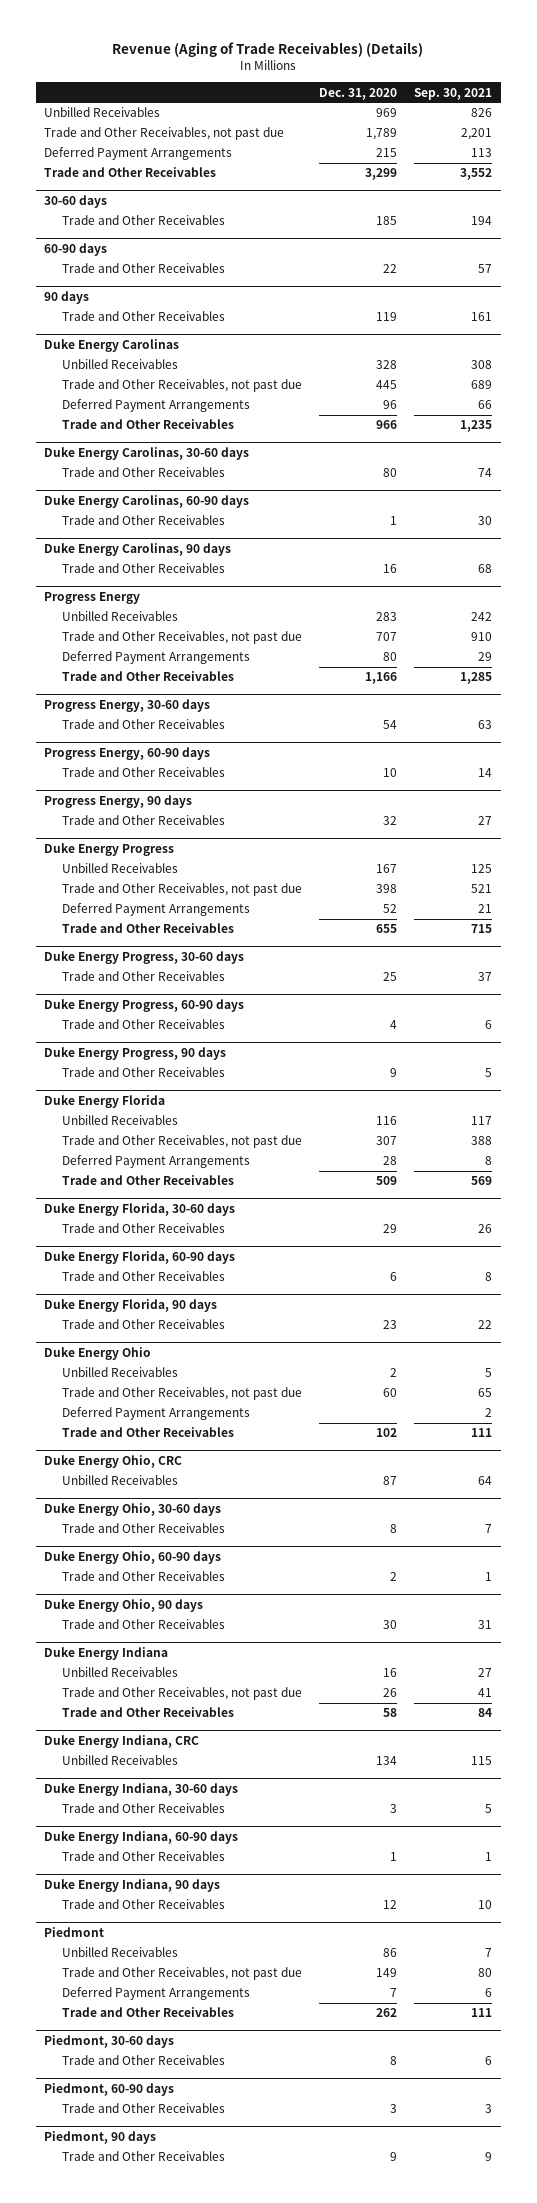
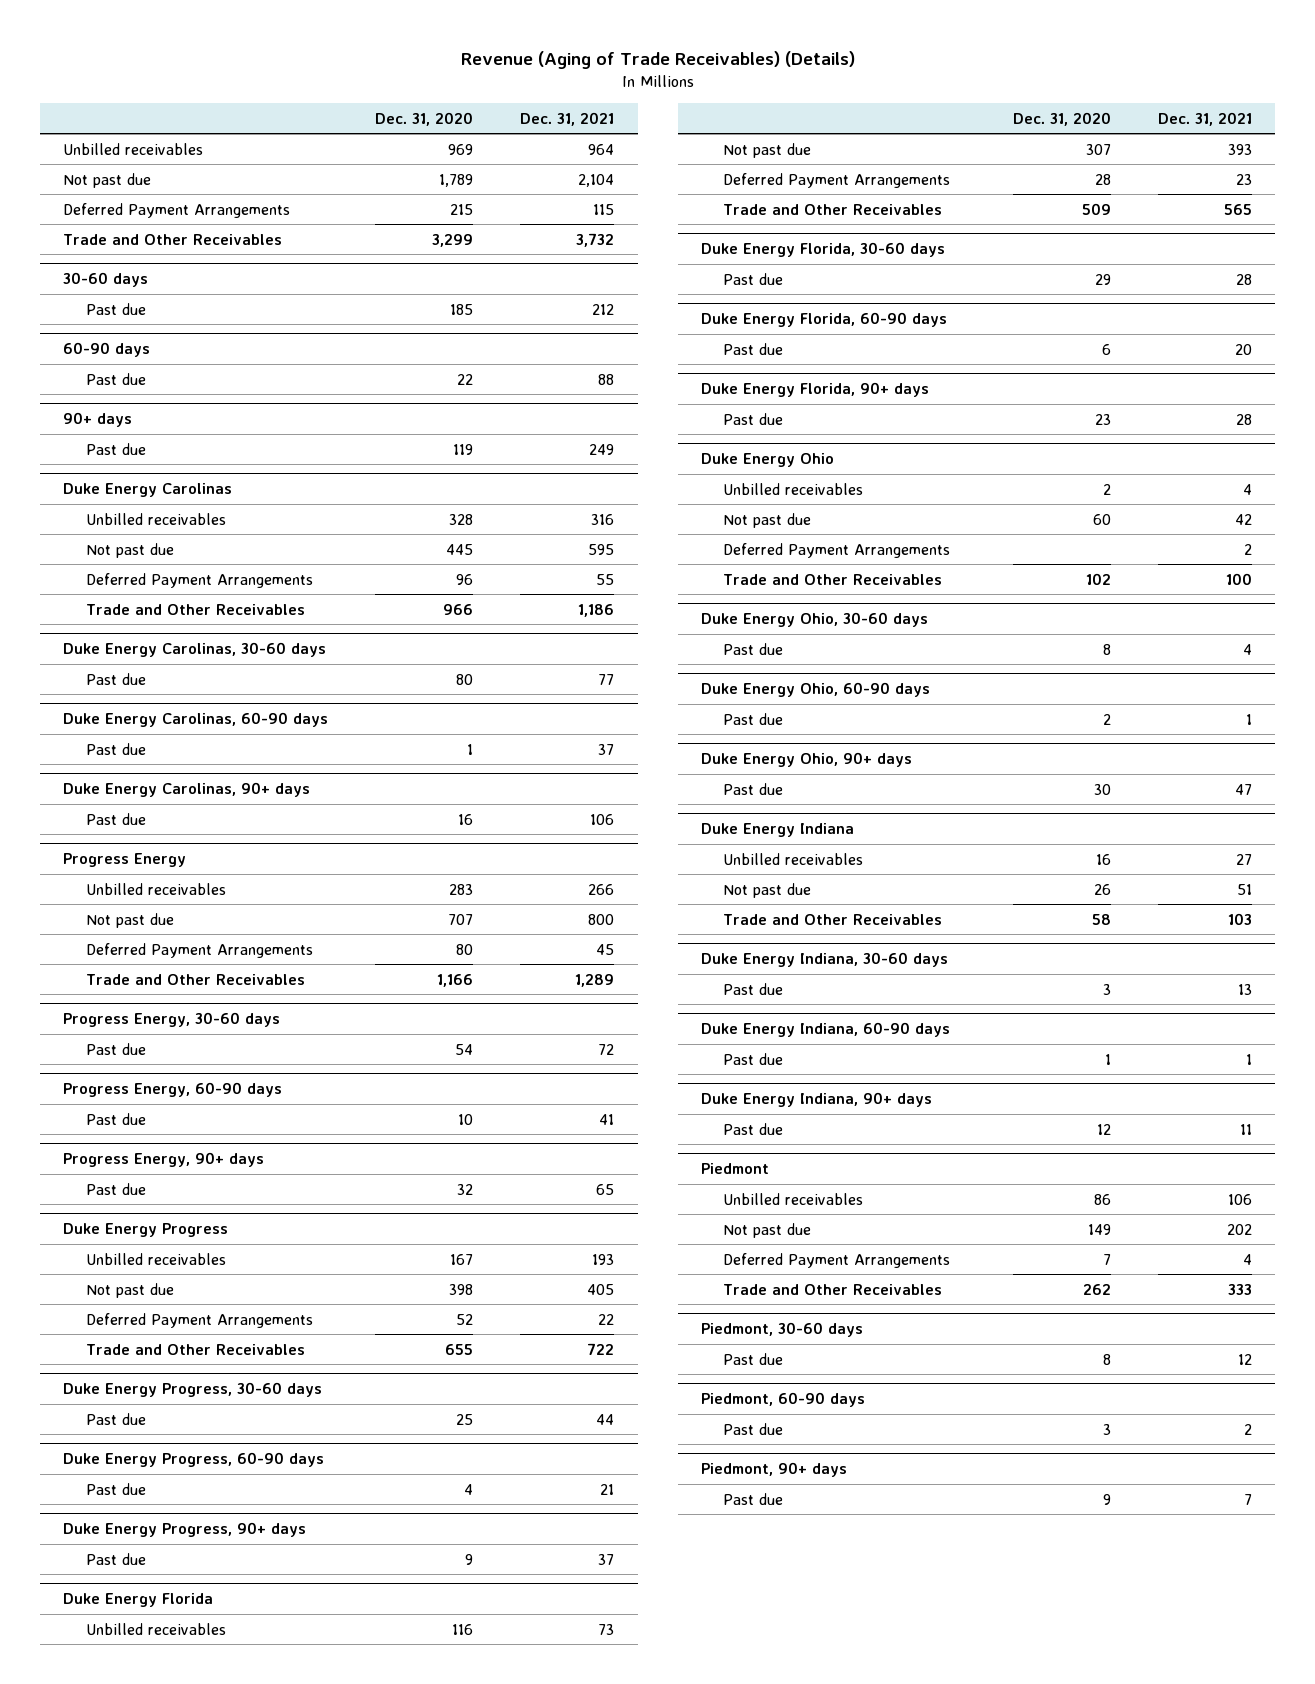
- | Dec. 31, 2020 | Sep. 30, 2021
+ | Dec. 31, 2020 | Dec. 31, 2021
- Unbilled Receivables | 969 | 826
- Trade and Other Receivables, not past due | 1,789 | 2,201
+ Unbilled receivables | 969 | 964
+ Not past due | 1,789 | 2,104
@ 30-60 days
- Trade and Other Receivables | 185 | 194
+ Past due | 185 | 212
@ 60-90 days
- Trade and Other Receivables | 22 | 57
- 90 days
- Trade and Other Receivables | 119 | 161
@ 60-90 days
+ Past due | 22 | 88
+ 90+ days
+ Past due | 119 | 249
@ Duke Energy Carolinas
- Unbilled Receivables | 328 | 308
- Trade and Other Receivables, not past due | 445 | 689
+ Unbilled receivables | 328 | 316
+ Not past due | 445 | 595
@ Duke Energy Carolinas, 30-60 days
- Trade and Other Receivables | 80 | 74
+ Past due | 80 | 77
@ Duke Energy Carolinas, 60-90 days
- Trade and Other Receivables | 1 | 30
- Duke Energy Carolinas, 90 days
- Trade and Other Receivables | 16 | 68
@ Duke Energy Carolinas, 60-90 days
+ Past due | 1 | 37
+ Duke Energy Carolinas, 90+ days
+ Past due | 16 | 106
@ Progress Energy
- Unbilled Receivables | 283 | 242
- Trade and Other Receivables, not past due | 707 | 910
+ Unbilled receivables | 283 | 266
+ Not past due | 707 | 800
@ Progress Energy, 30-60 days
- Trade and Other Receivables | 54 | 63
+ Past due | 54 | 72
@ Progress Energy, 60-90 days
- Trade and Other Receivables | 10 | 14
- Progress Energy, 90 days
- Trade and Other Receivables | 32 | 27
@ Progress Energy, 60-90 days
+ Past due | 10 | 41
+ Progress Energy, 90+ days
+ Past due | 32 | 65
@ Duke Energy Progress
- Unbilled Receivables | 167 | 125
- Trade and Other Receivables, not past due | 398 | 521
+ Unbilled receivables | 167 | 193
+ Not past due | 398 | 405
@ Duke Energy Progress, 30-60 days
- Trade and Other Receivables | 25 | 37
+ Past due | 25 | 44
@ Duke Energy Progress, 60-90 days
- Trade and Other Receivables | 4 | 6
- Duke Energy Progress, 90 days
- Trade and Other Receivables | 9 | 5
@ Duke Energy Progress, 60-90 days
+ Past due | 4 | 21
+ Duke Energy Progress, 90+ days
+ Past due | 9 | 37
@ Duke Energy Florida
- Unbilled Receivables | 116 | 117
- Trade and Other Receivables, not past due | 307 | 388
+ Unbilled receivables | 116 | 73
+ Not past due | 307 | 393
@ Duke Energy Florida, 30-60 days
- Trade and Other Receivables | 29 | 26
+ Past due | 29 | 28
@ Duke Energy Florida, 60-90 days
- Trade and Other Receivables | 6 | 8
- Duke Energy Florida, 90 days
- Trade and Other Receivables | 23 | 22
@ Duke Energy Florida, 60-90 days
+ Past due | 6 | 20
+ Duke Energy Florida, 90+ days
+ Past due | 23 | 28
@ Duke Energy Ohio
- Unbilled Receivables | 2 | 5
- Trade and Other Receivables, not past due | 60 | 65
+ Unbilled receivables | 2 | 4
+ Not past due | 60 | 42
- Duke Energy Ohio, CRC
- Unbilled Receivables | 87 | 64
@ Duke Energy Ohio, 30-60 days
- Trade and Other Receivables | 8 | 7
+ Past due | 8 | 4
@ Duke Energy Ohio, 60-90 days
- Trade and Other Receivables | 2 | 1
- Duke Energy Ohio, 90 days
- Trade and Other Receivables | 30 | 31
@ Duke Energy Ohio, 60-90 days
+ Past due | 2 | 1
+ Duke Energy Ohio, 90+ days
+ Past due | 30 | 47
@ Duke Energy Indiana
- Unbilled Receivables | 16 | 27
- Trade and Other Receivables, not past due | 26 | 41
+ Unbilled receivables | 16 | 27
+ Not past due | 26 | 51
- Duke Energy Indiana, CRC
- Unbilled Receivables | 134 | 115
@ Duke Energy Indiana, 30-60 days
- Trade and Other Receivables | 3 | 5
+ Past due | 3 | 13
@ Duke Energy Indiana, 60-90 days
- Trade and Other Receivables | 1 | 1
- Duke Energy Indiana, 90 days
- Trade and Other Receivables | 12 | 10
@ Duke Energy Indiana, 60-90 days
+ Past due | 1 | 1
+ Duke Energy Indiana, 90+ days
+ Past due | 12 | 11
@ Piedmont
- Unbilled Receivables | 86 | 7
- Trade and Other Receivables, not past due | 149 | 80
+ Unbilled receivables | 86 | 106
+ Not past due | 149 | 202
@ Piedmont, 30-60 days
- Trade and Other Receivables | 8 | 6
+ Past due | 8 | 12
@ Piedmont, 60-90 days
- Trade and Other Receivables | 3 | 3
- Piedmont, 90 days
- Trade and Other Receivables | 9 | 9
@ Piedmont, 60-90 days
+ Past due | 3 | 2
+ Piedmont, 90+ days
+ Past due | 9 | 7

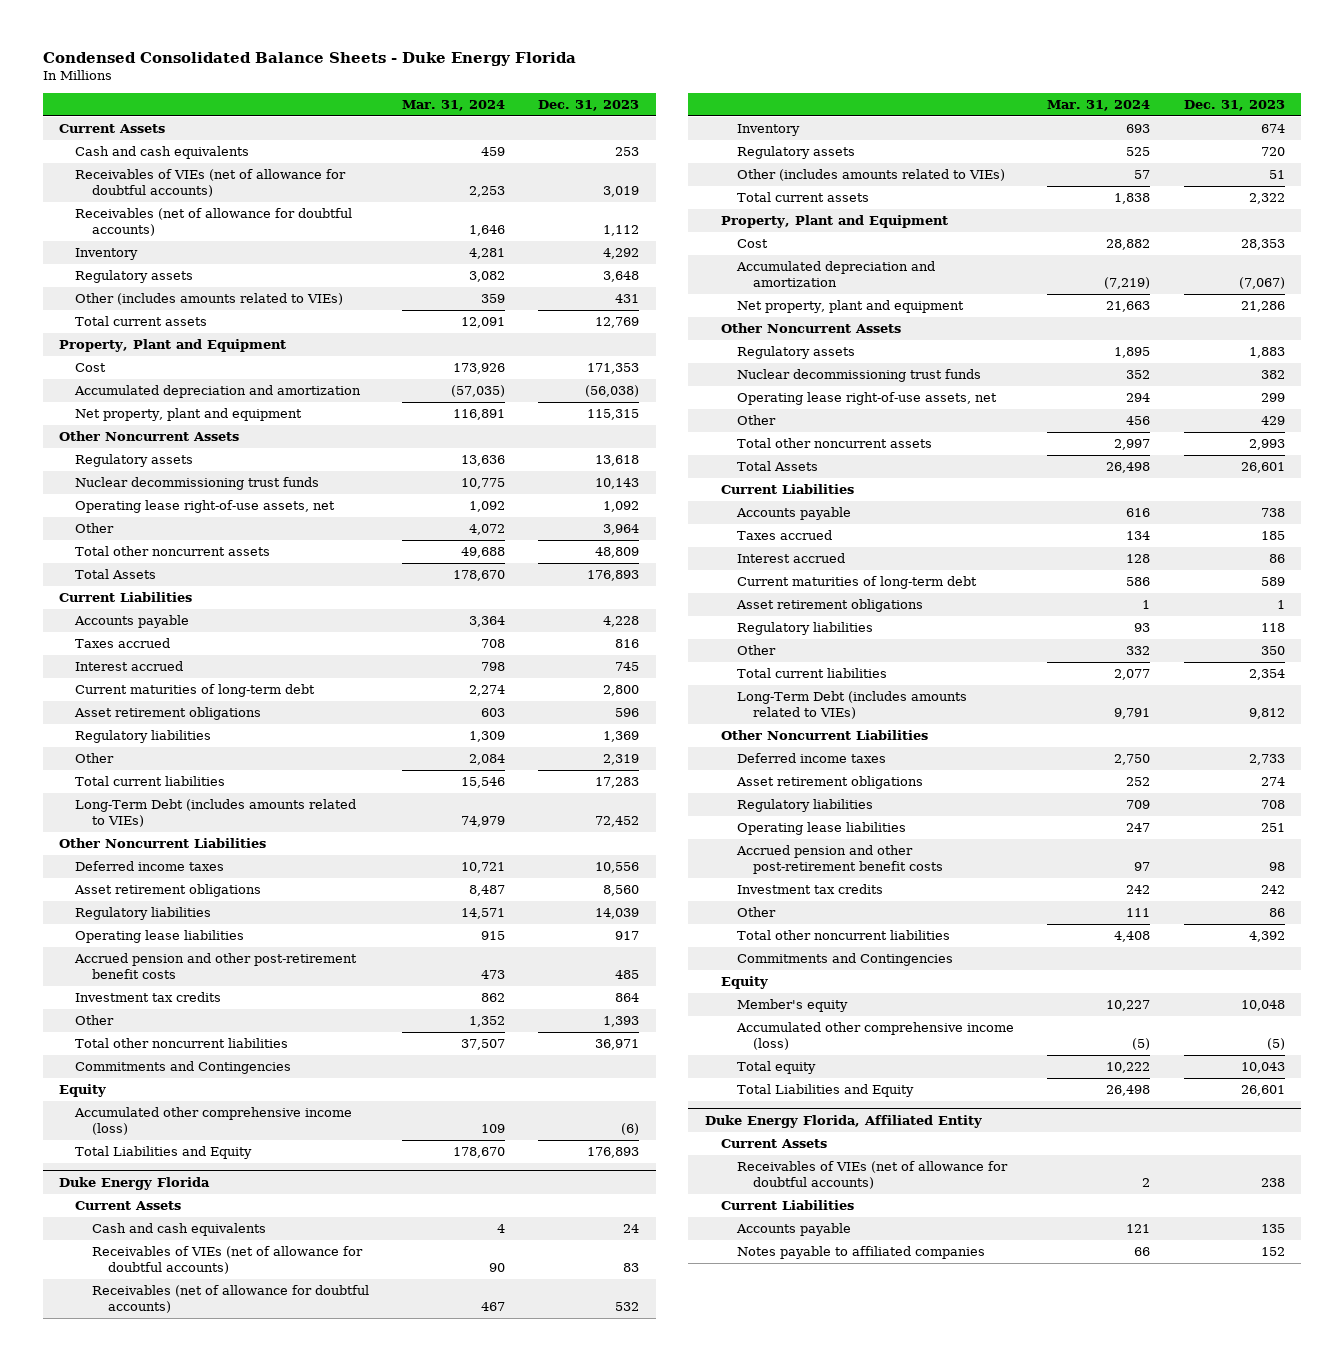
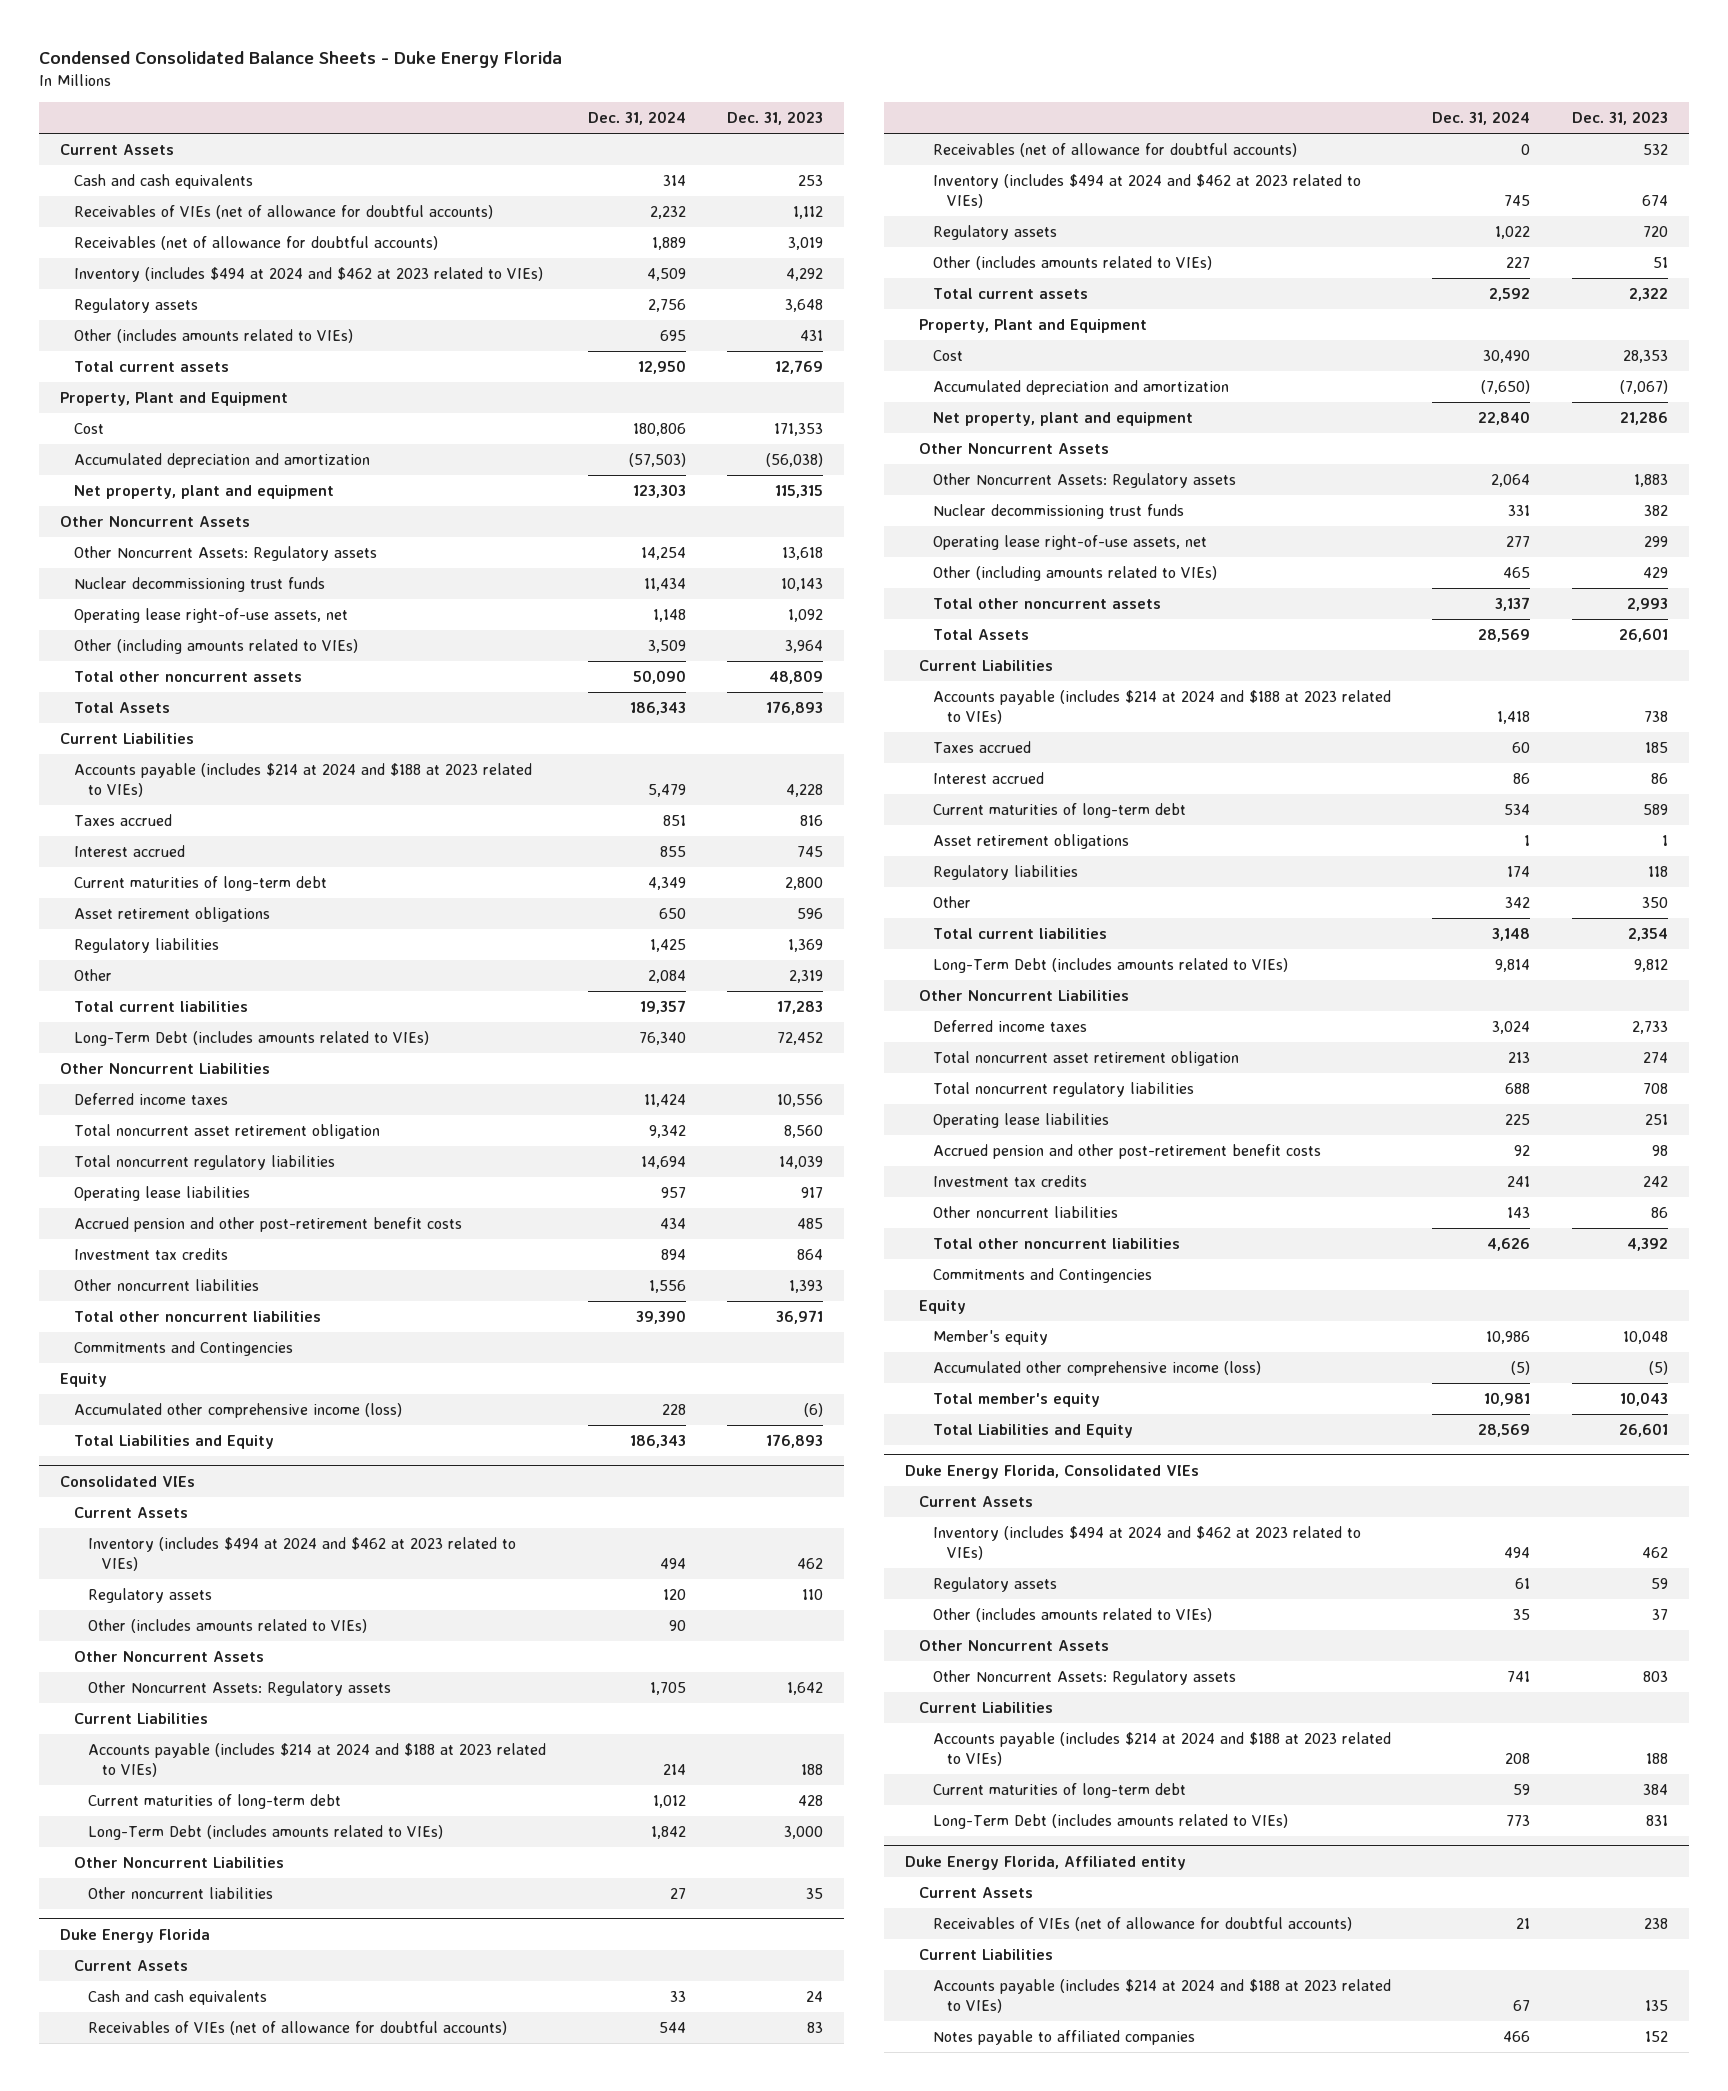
- | Mar. 31, 2024 | Dec. 31, 2023
+ | Dec. 31, 2024 | Dec. 31, 2023
- Receivables of VIEs (net of allowance for doubtful accounts) | 2,253 | 3,019
- Receivables (net of allowance for doubtful accounts) | 1,646 | 1,112
- Inventory | 4,281 | 4,292
+ Receivables of VIEs (net of allowance for doubtful accounts) | 2,232 | 1,112
+ Receivables (net of allowance for doubtful accounts) | 1,889 | 3,019
+ Inventory (includes $494 at 2024 and $462 at 2023 related to VIEs) | 4,509 | 4,292
- Regulatory assets | 13,636 | 13,618
+ Other Noncurrent Assets: Regulatory assets | 14,254 | 13,618
- Other | 4,072 | 3,964
+ Other (including amounts related to VIEs) | 3,509 | 3,964
- Accounts payable | 3,364 | 4,228
+ Accounts payable (includes $214 at 2024 and $188 at 2023 related to VIEs) | 5,479 | 4,228
- Asset retirement obligations | 8,487 | 8,560
- Regulatory liabilities | 14,571 | 14,039
+ Total noncurrent asset retirement obligation | 9,342 | 8,560
+ Total noncurrent regulatory liabilities | 14,694 | 14,039
- Other | 1,352 | 1,393
+ Other noncurrent liabilities | 1,556 | 1,393
+ Consolidated VIEs
+ Current Assets
+ Inventory (includes $494 at 2024 and $462 at 2023 related to VIEs) | 494 | 462
+ Regulatory assets | 120 | 110
+ Other (includes amounts related to VIEs) | 90 |
+ Other Noncurrent Assets
+ Other Noncurrent Assets: Regulatory assets | 1,705 | 1,642
+ Current Liabilities
+ Accounts payable (includes $214 at 2024 and $188 at 2023 related to VIEs) | 214 | 188
+ Current maturities of long-term debt | 1,012 | 428
+ Long-Term Debt (includes amounts related to VIEs) | 1,842 | 3,000
+ Other Noncurrent Liabilities
+ Other noncurrent liabilities | 27 | 35
@ Duke Energy Florida
- Inventory | 693 | 674
+ Inventory (includes $494 at 2024 and $462 at 2023 related to VIEs) | 745 | 674
- Regulatory assets | 1,895 | 1,883
+ Other Noncurrent Assets: Regulatory assets | 2,064 | 1,883
- Other | 456 | 429
+ Other (including amounts related to VIEs) | 465 | 429
- Accounts payable | 616 | 738
+ Accounts payable (includes $214 at 2024 and $188 at 2023 related to VIEs) | 1,418 | 738
- Asset retirement obligations | 252 | 274
- Regulatory liabilities | 709 | 708
+ Total noncurrent asset retirement obligation | 213 | 274
+ Total noncurrent regulatory liabilities | 688 | 708
- Other | 111 | 86
+ Other noncurrent liabilities | 143 | 86
- Total equity | 10,222 | 10,043
+ Total member's equity | 10,981 | 10,043
- Duke Energy Florida, Affiliated Entity
+ Duke Energy Florida, Consolidated VIEs
+ Inventory (includes $494 at 2024 and $462 at 2023 related to VIEs) | 494 | 462
+ Regulatory assets | 61 | 59
+ Other (includes amounts related to VIEs) | 35 | 37
+ Other Noncurrent Assets
+ Other Noncurrent Assets: Regulatory assets | 741 | 803
+ Current Liabilities
+ Accounts payable (includes $214 at 2024 and $188 at 2023 related to VIEs) | 208 | 188
+ Current maturities of long-term debt | 59 | 384
+ Long-Term Debt (includes amounts related to VIEs) | 773 | 831
+ Duke Energy Florida, Affiliated entity
+ Current Assets
- Accounts payable | 121 | 135
+ Accounts payable (includes $214 at 2024 and $188 at 2023 related to VIEs) | 67 | 135

